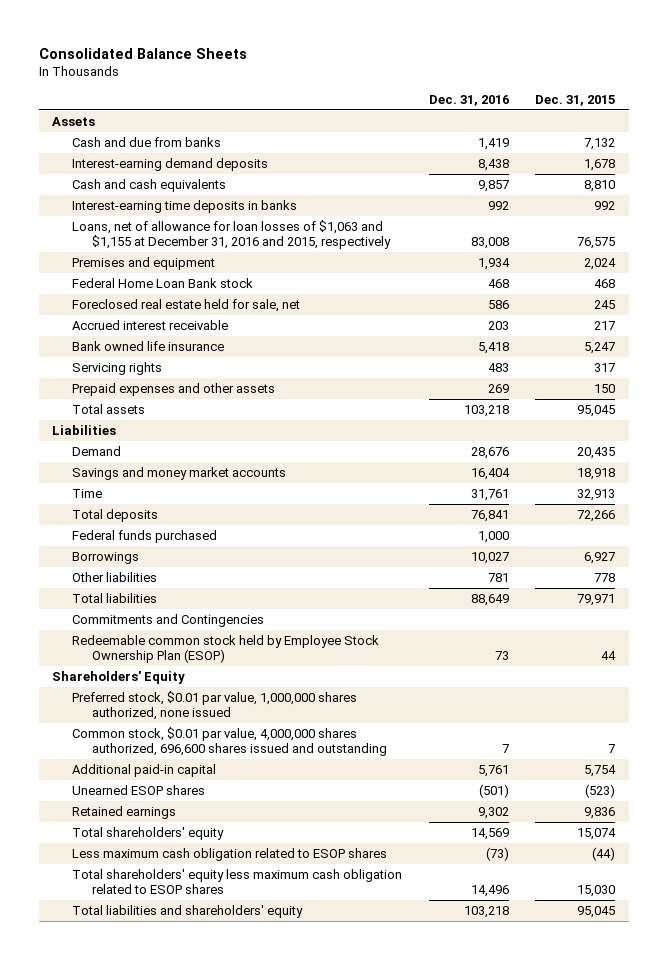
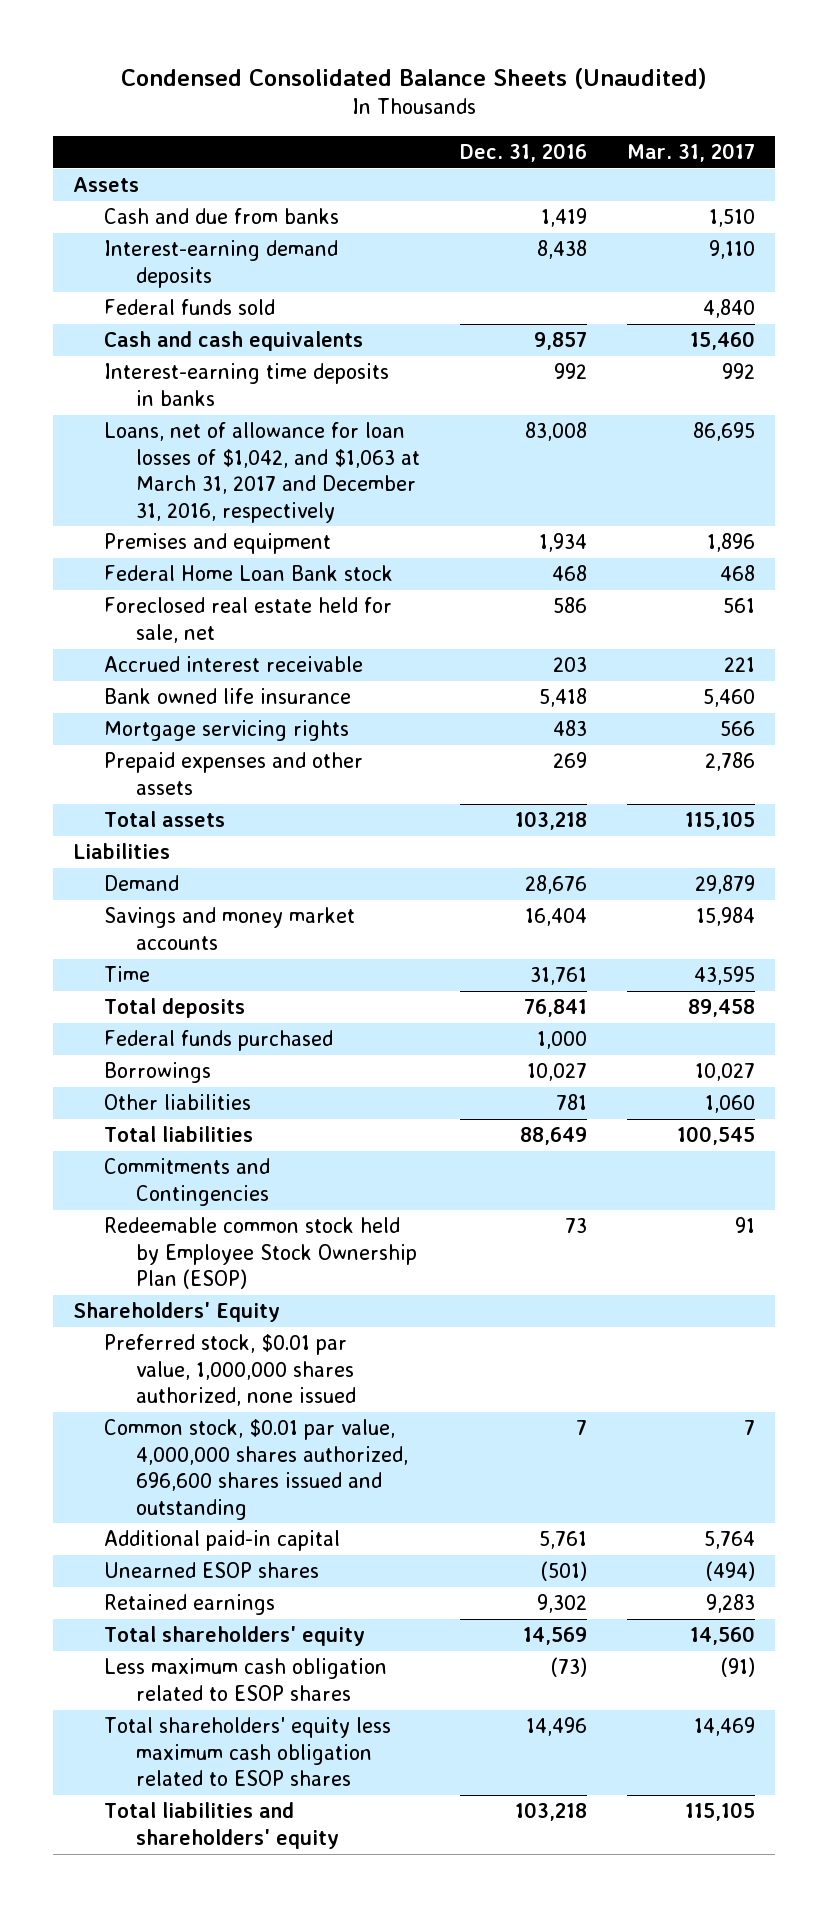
- Consolidated Balance Sheets
+ Condensed Consolidated Balance Sheets (Unaudited)
- | Dec. 31, 2016 | Dec. 31, 2015
+ | Dec. 31, 2016 | Mar. 31, 2017
+ Federal funds sold | | 4,840
- Loans, net of allowance for loan losses of $1,063 and $1,155 at December 31, 2016 and 2015, respectively | 83,008 | 76,575
+ Loans, net of allowance for loan losses of $1,042, and $1,063 at March 31, 2017 and December 31, 2016, respectively | 83,008 | 86,695
- Servicing rights | 483 | 317
+ Mortgage servicing rights | 483 | 566

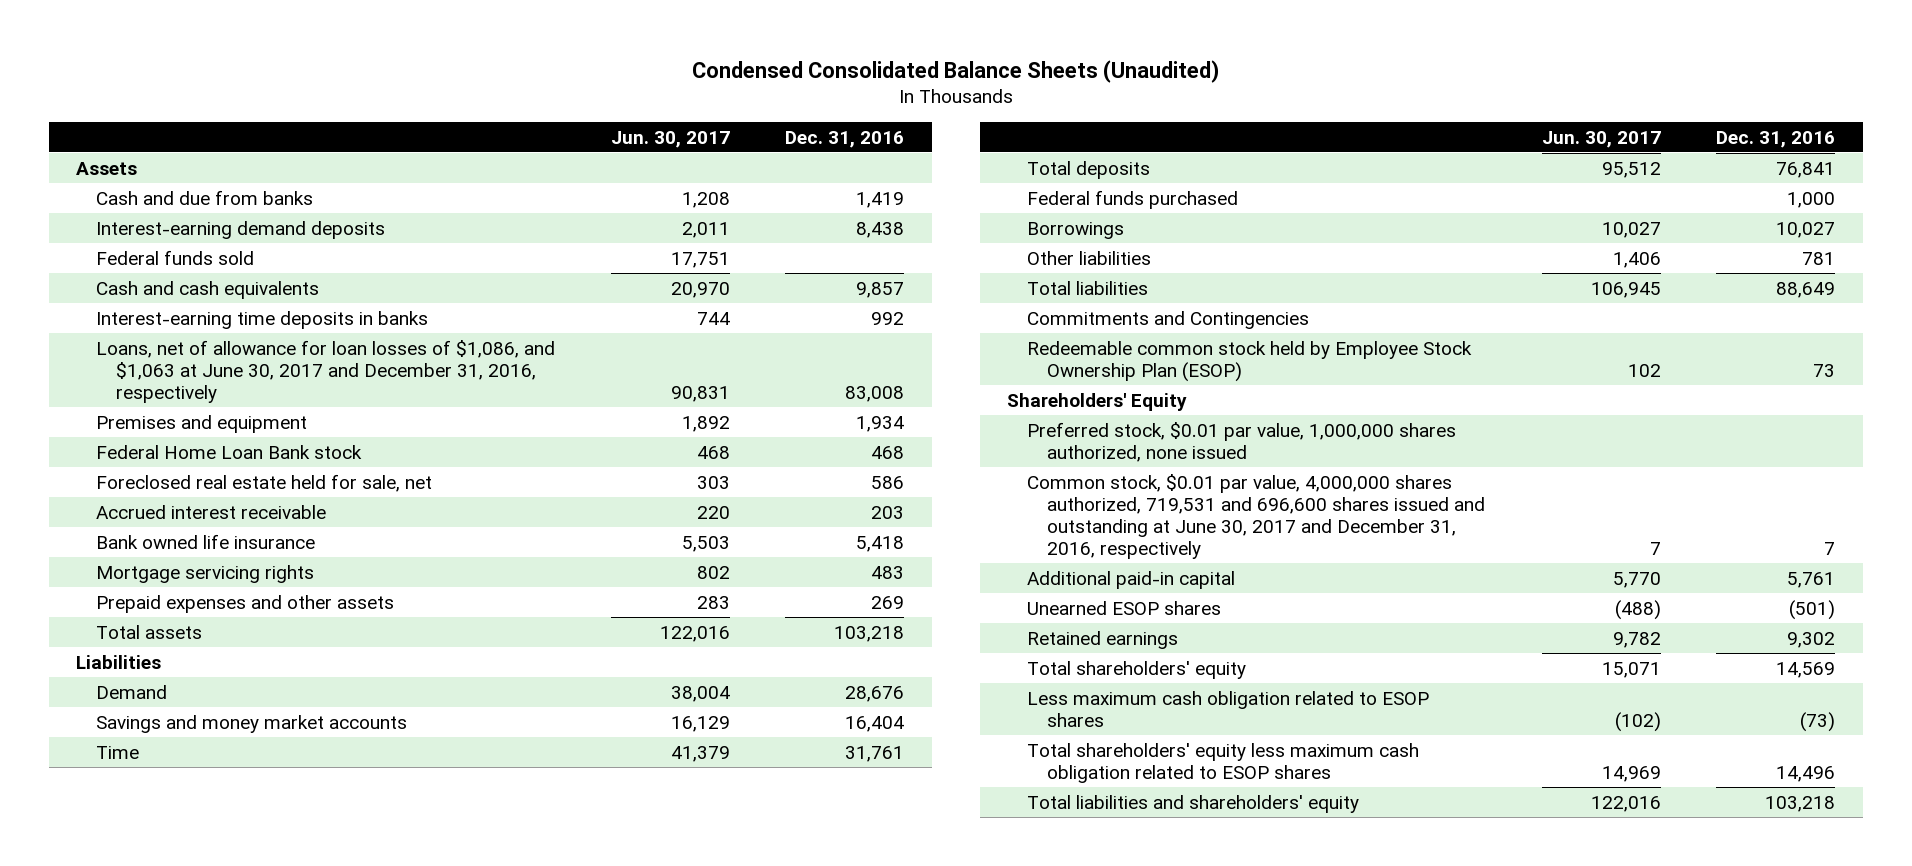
- | Dec. 31, 2016 | Mar. 31, 2017
+ | Jun. 30, 2017 | Dec. 31, 2016
- Loans, net of allowance for loan losses of $1,042, and $1,063 at March 31, 2017 and December 31, 2016, respectively | 83,008 | 86,695
+ Loans, net of allowance for loan losses of $1,086, and $1,063 at June 30, 2017 and December 31, 2016, respectively | 90,831 | 83,008
- Common stock, $0.01 par value, 4,000,000 shares authorized, 696,600 shares issued and outstanding | 7 | 7
+ Common stock, $0.01 par value, 4,000,000 shares authorized, 719,531 and 696,600 shares issued and outstanding at June 30, 2017 and December 31, 2016, respectively | 7 | 7

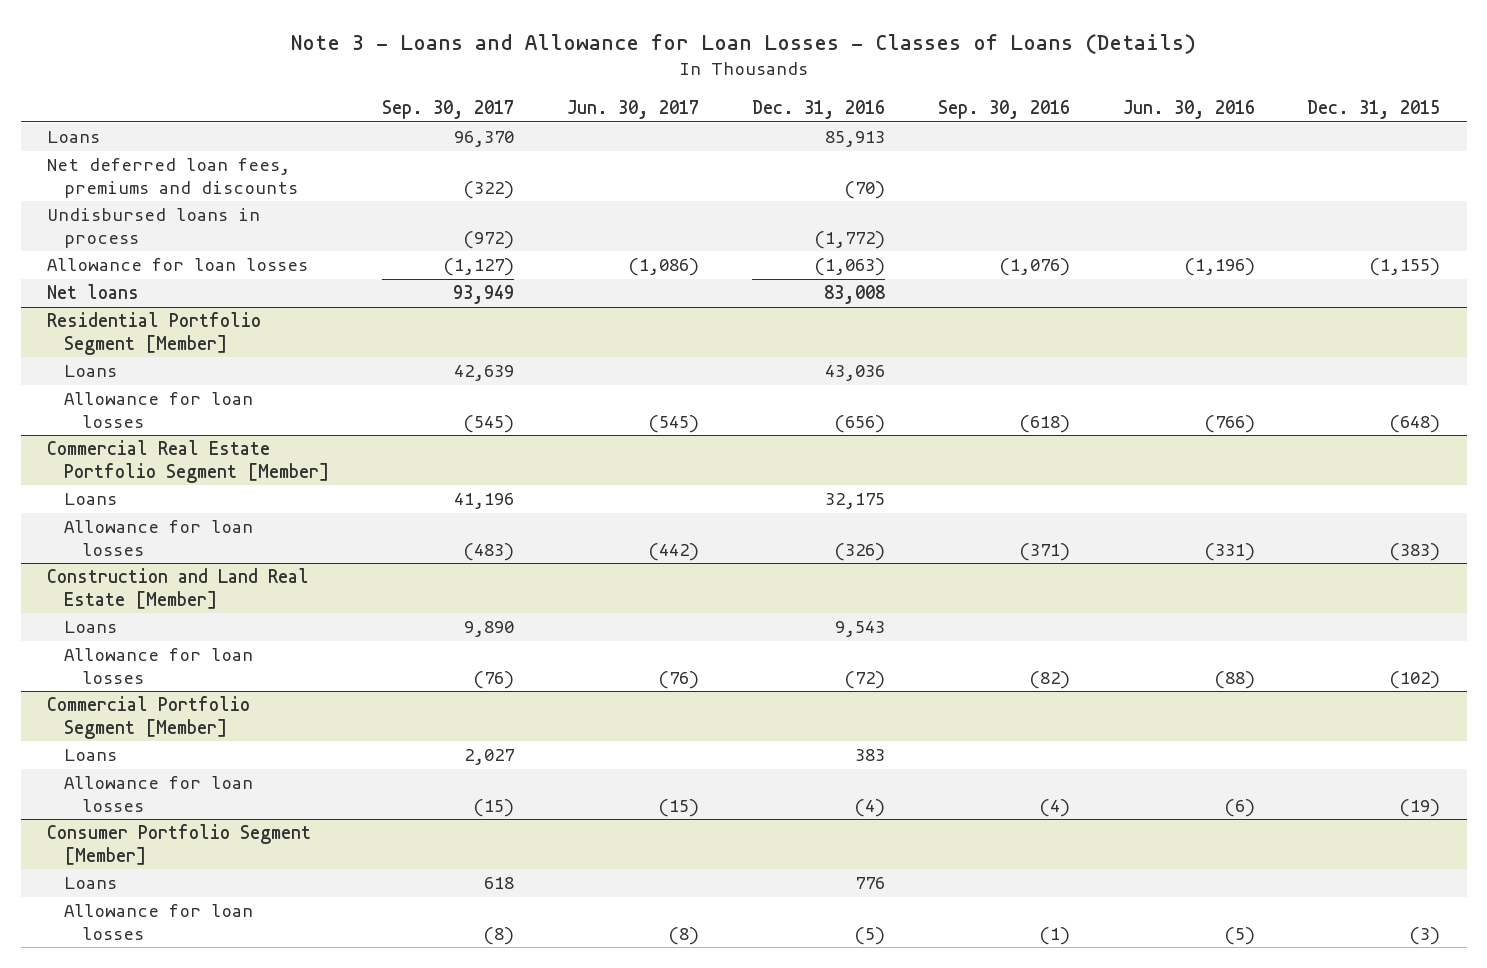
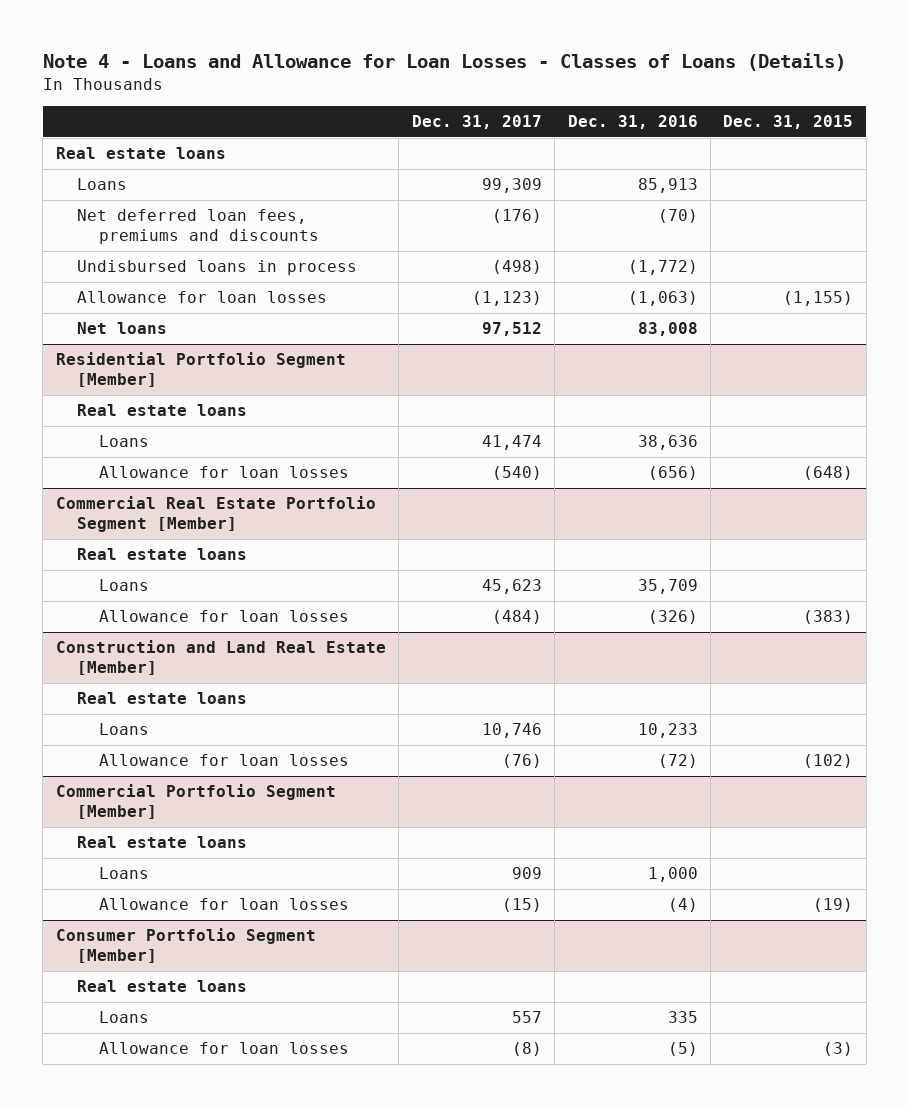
- Note 3 - Loans and Allowance for Loan Losses - Classes of Loans (Details)
+ Note 4 - Loans and Allowance for Loan Losses - Classes of Loans (Details)
- | Sep. 30, 2017 | Jun. 30, 2017 | Dec. 31, 2016 | Sep. 30, 2016 | Jun. 30, 2016 | Dec. 31, 2015
+ | Dec. 31, 2017 | Dec. 31, 2016 | Dec. 31, 2015
+ Real estate loans
@ Residential Portfolio Segment [Member]
- Loans | 42,639 | | 43,036 | | |
+ Real estate loans
+ Loans | 41,474 | 38,636 |
@ Commercial Real Estate Portfolio Segment [Member]
- Loans | 41,196 | | 32,175 | | |
+ Real estate loans
+ Loans | 45,623 | 35,709 |
@ Construction and Land Real Estate [Member]
- Loans | 9,890 | | 9,543 | | |
+ Real estate loans
+ Loans | 10,746 | 10,233 |
@ Commercial Portfolio Segment [Member]
- Loans | 2,027 | | 383 | | |
+ Real estate loans
+ Loans | 909 | 1,000 |
@ Consumer Portfolio Segment [Member]
- Loans | 618 | | 776 | | |
+ Real estate loans
+ Loans | 557 | 335 |

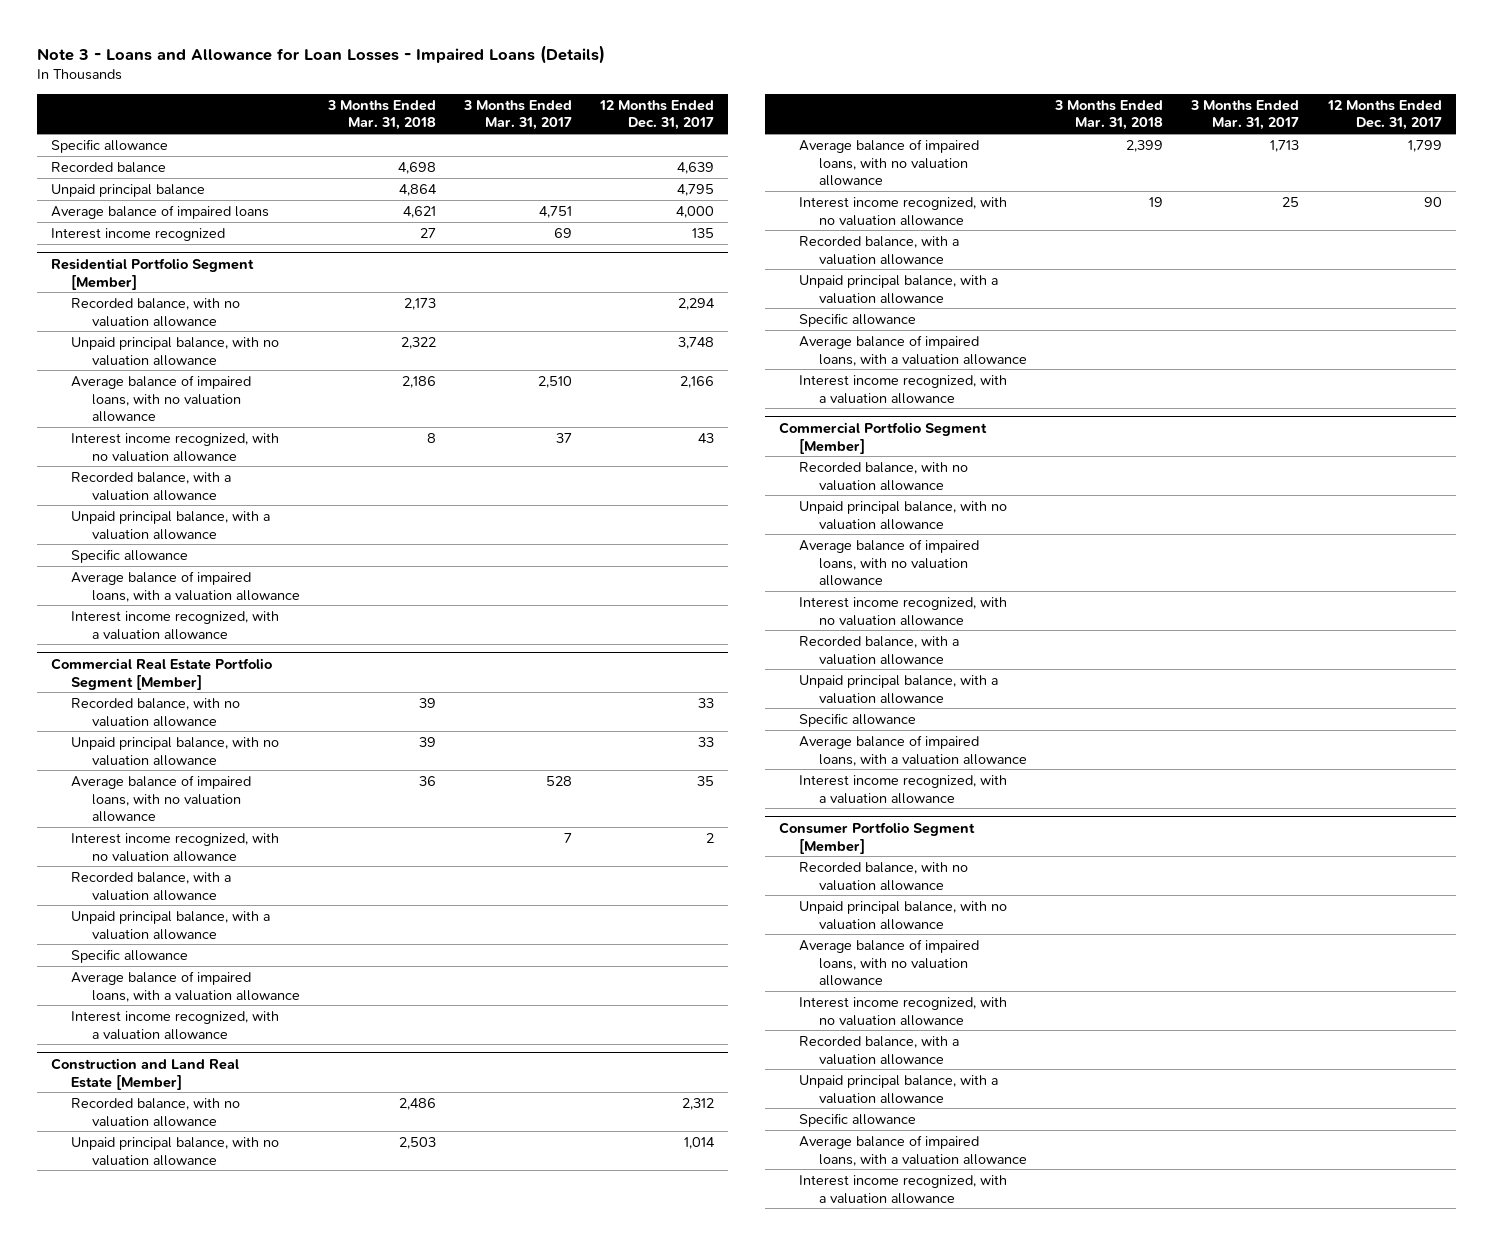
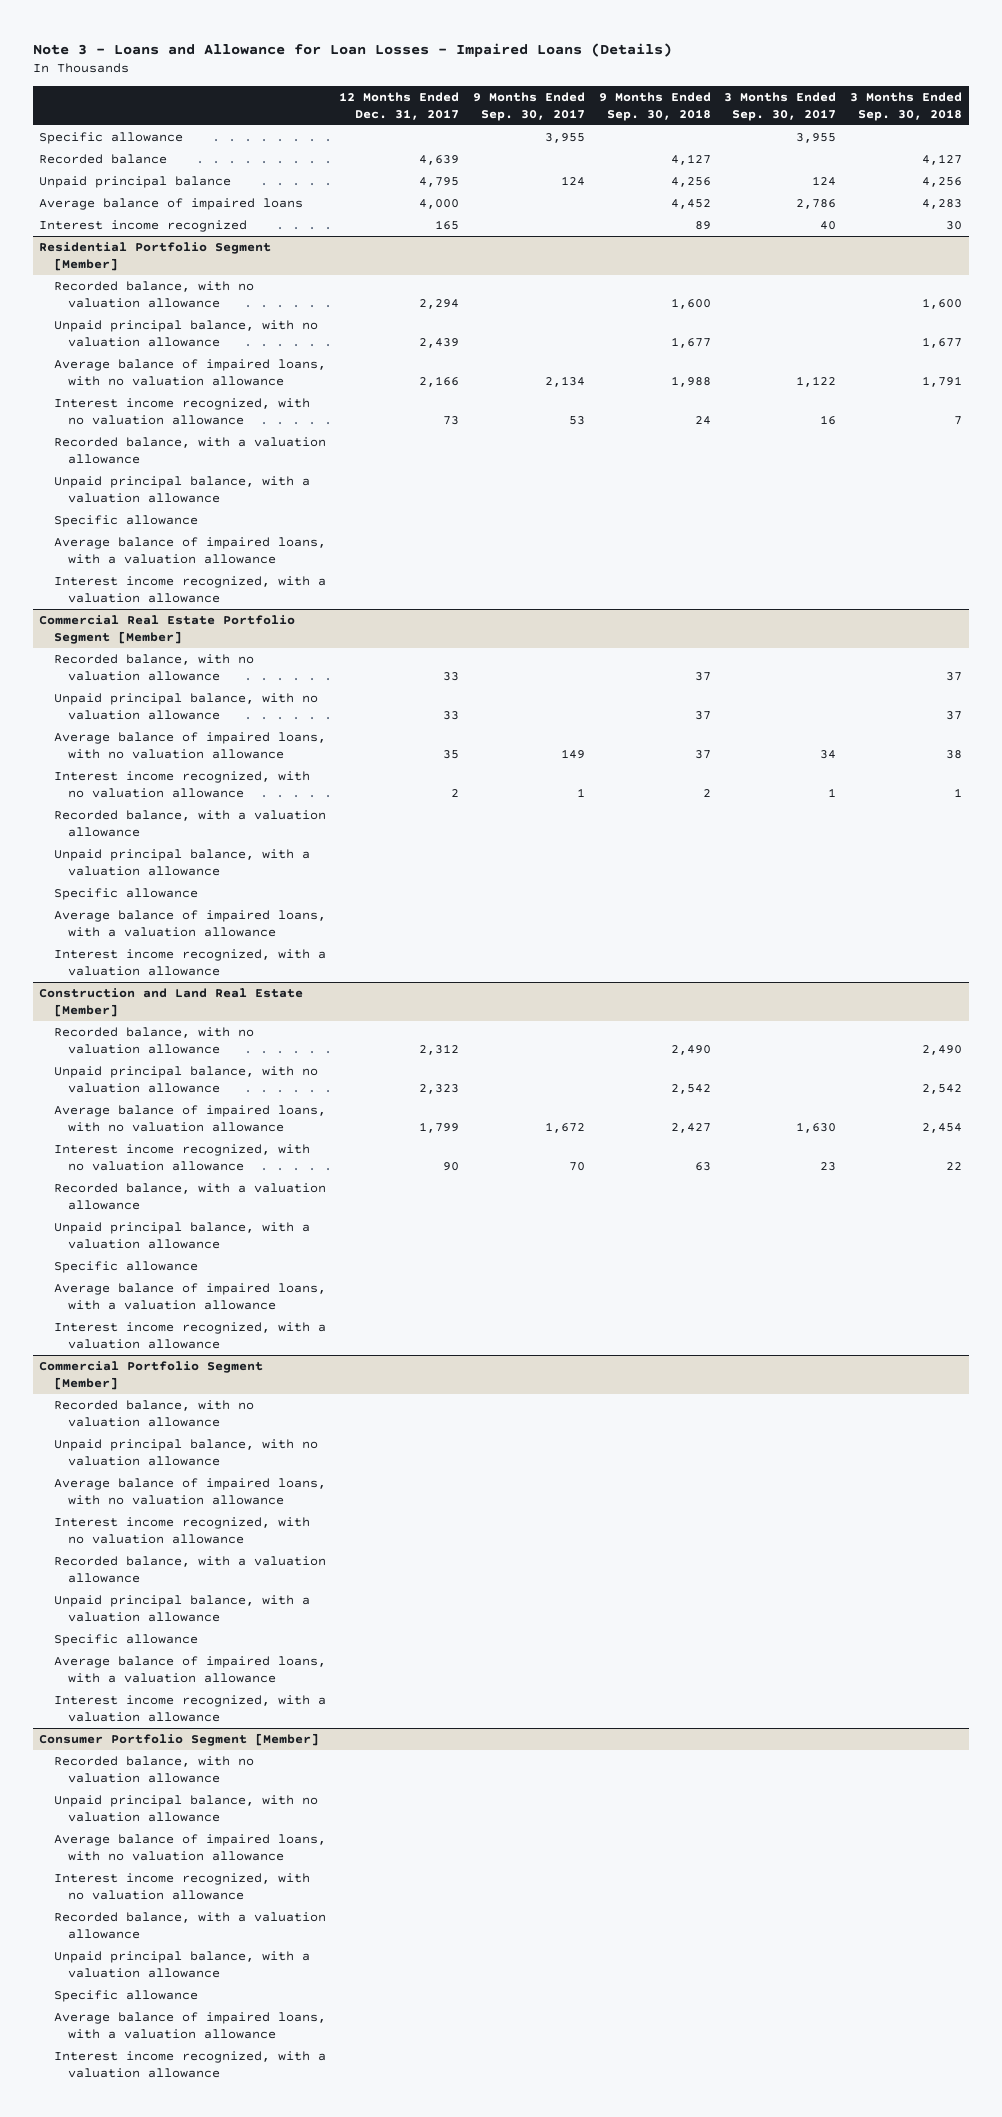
- | 3 Months Ended Mar. 31, 2018 | 3 Months Ended Mar. 31, 2017 | 12 Months Ended Dec. 31, 2017
+ | 12 Months Ended Dec. 31, 2017 | 9 Months Ended Sep. 30, 2017 | 9 Months Ended Sep. 30, 2018 | 3 Months Ended Sep. 30, 2017 | 3 Months Ended Sep. 30, 2018
- Interest income recognized | 27 | 69 | 135
+ Interest income recognized | 165 | | 89 | 40 | 30
@ Residential Portfolio Segment [Member]
- Unpaid principal balance, with no valuation allowance | 2,322 | | 3,748
+ Unpaid principal balance, with no valuation allowance | 2,439 | | 1,677 | | 1,677
- Interest income recognized, with no valuation allowance | 8 | 37 | 43
+ Interest income recognized, with no valuation allowance | 73 | 53 | 24 | 16 | 7
@ Construction and Land Real Estate [Member]
- Unpaid principal balance, with no valuation allowance | 2,503 | | 1,014
+ Unpaid principal balance, with no valuation allowance | 2,323 | | 2,542 | | 2,542

